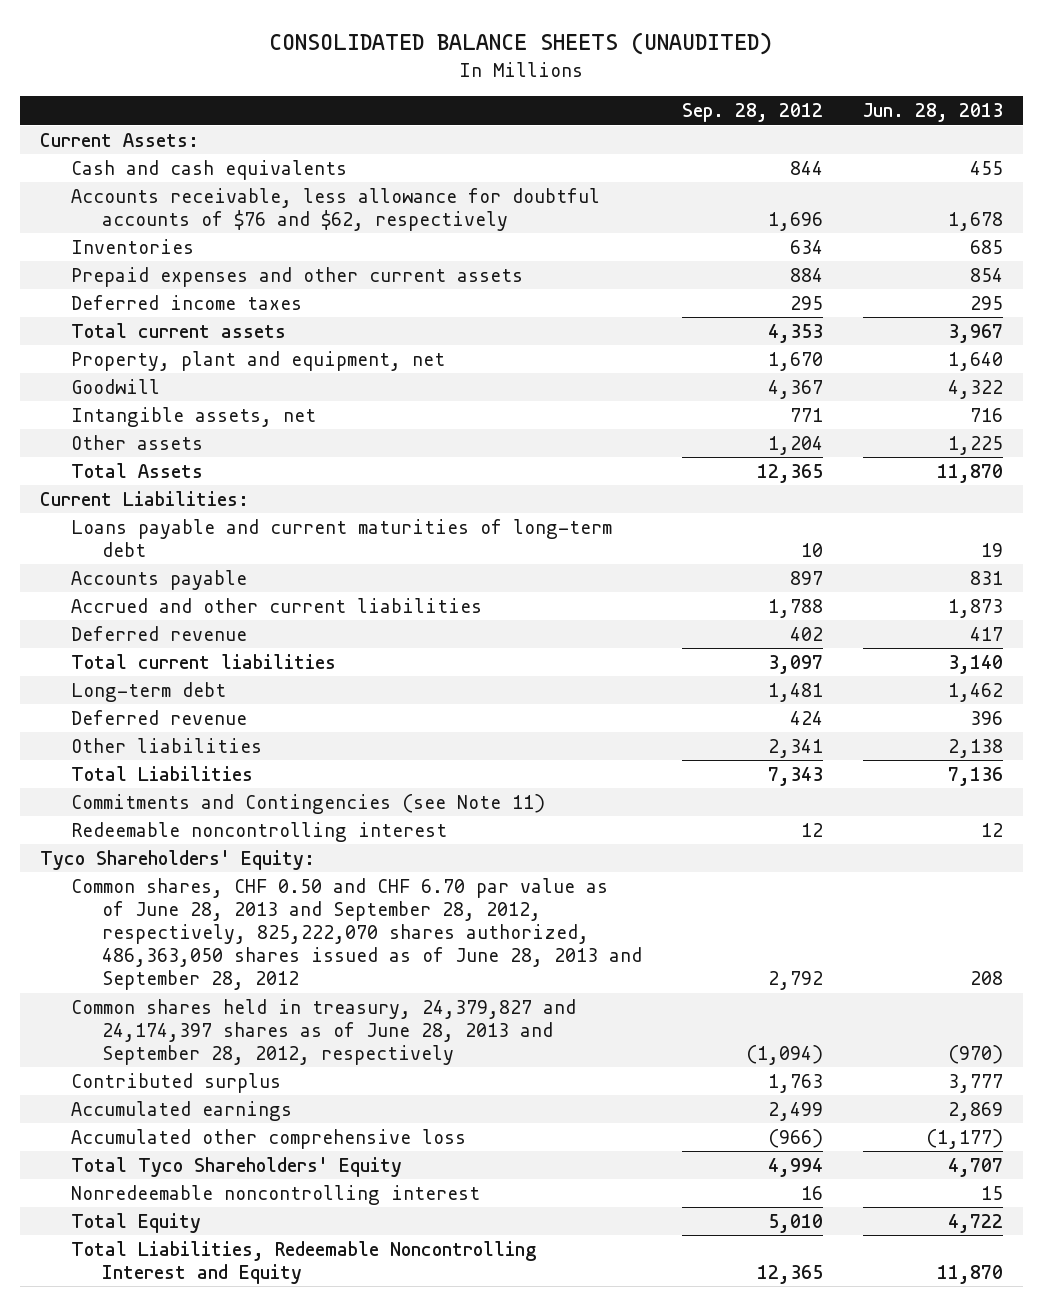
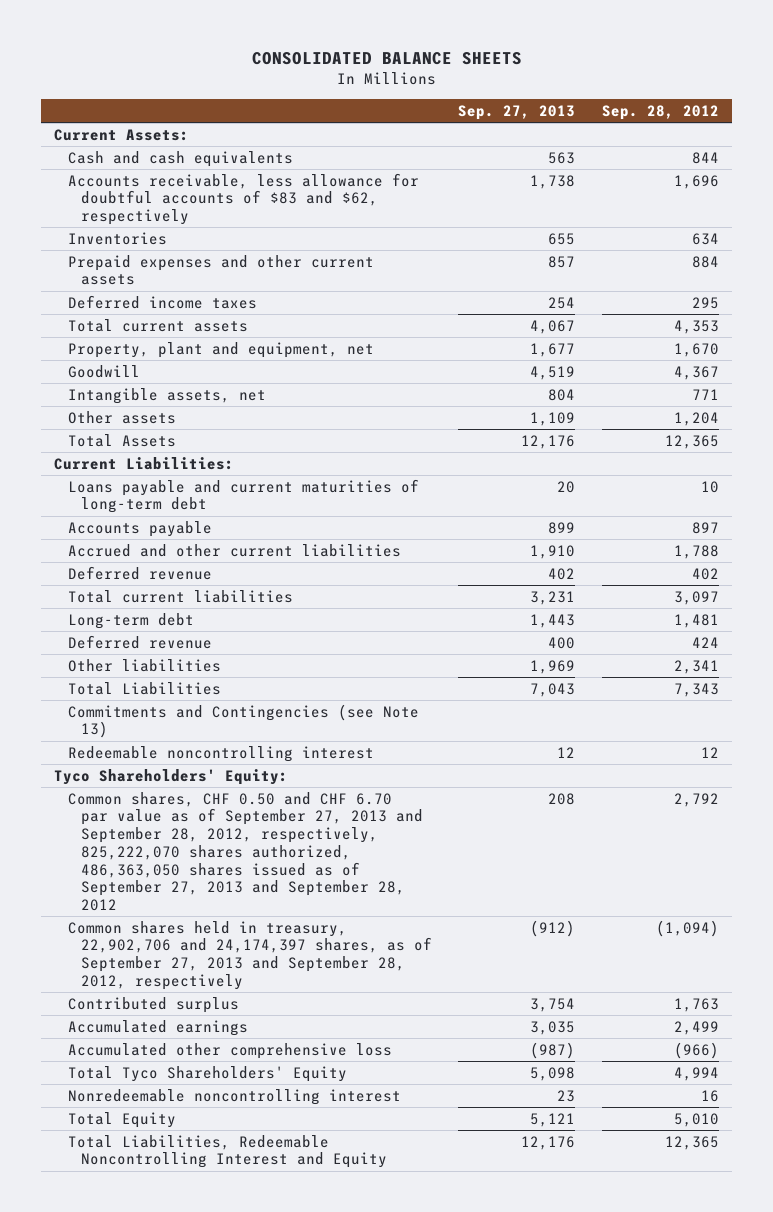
- CONSOLIDATED BALANCE SHEETS (UNAUDITED)
+ CONSOLIDATED BALANCE SHEETS
- | Sep. 28, 2012 | Jun. 28, 2013
+ | Sep. 27, 2013 | Sep. 28, 2012
- Accounts receivable, less allowance for doubtful accounts of $76 and $62, respectively | 1,696 | 1,678
+ Accounts receivable, less allowance for doubtful accounts of $83 and $62, respectively | 1,738 | 1,696
- Commitments and Contingencies (see Note 11)
+ Commitments and Contingencies (see Note 13)
- Common shares, CHF 0.50 and CHF 6.70 par value as of June 28, 2013 and September 28, 2012, respectively, 825,222,070 shares authorized, 486,363,050 shares issued as of June 28, 2013 and September 28, 2012 | 2,792 | 208
- Common shares held in treasury, 24,379,827 and 24,174,397 shares as of June 28, 2013 and September 28, 2012, respectively | (1,094) | (970)
+ Common shares, CHF 0.50 and CHF 6.70 par value as of September 27, 2013 and September 28, 2012, respectively, 825,222,070 shares authorized, 486,363,050 shares issued as of September 27, 2013 and September 28, 2012 | 208 | 2,792
+ Common shares held in treasury, 22,902,706 and 24,174,397 shares, as of September 27, 2013 and September 28, 2012, respectively | (912) | (1,094)

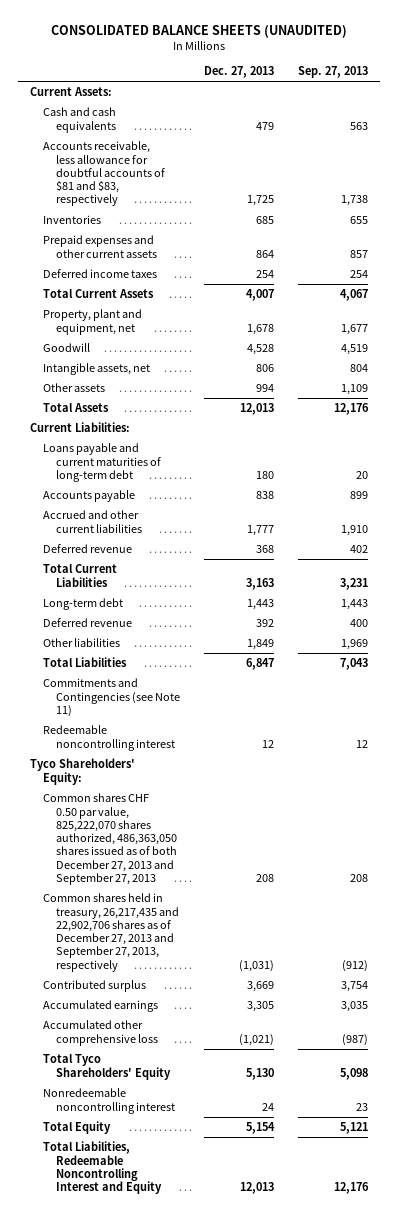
- CONSOLIDATED BALANCE SHEETS
+ CONSOLIDATED BALANCE SHEETS (UNAUDITED)
- | Sep. 27, 2013 | Sep. 28, 2012
+ | Dec. 27, 2013 | Sep. 27, 2013
- Accounts receivable, less allowance for doubtful accounts of $83 and $62, respectively | 1,738 | 1,696
+ Accounts receivable, less allowance for doubtful accounts of $81 and $83, respectively | 1,725 | 1,738
- Total current assets | 4,067 | 4,353
+ Total Current Assets | 4,007 | 4,067
- Total current liabilities | 3,231 | 3,097
+ Total Current Liabilities | 3,163 | 3,231
- Commitments and Contingencies (see Note 13)
+ Commitments and Contingencies (see Note 11)
- Common shares, CHF 0.50 and CHF 6.70 par value as of September 27, 2013 and September 28, 2012, respectively, 825,222,070 shares authorized, 486,363,050 shares issued as of September 27, 2013 and September 28, 2012 | 208 | 2,792
- Common shares held in treasury, 22,902,706 and 24,174,397 shares, as of September 27, 2013 and September 28, 2012, respectively | (912) | (1,094)
+ Common shares CHF 0.50 par value, 825,222,070 shares authorized, 486,363,050 shares issued as of both December 27, 2013 and September 27, 2013 | 208 | 208
+ Common shares held in treasury, 26,217,435 and 22,902,706 shares as of December 27, 2013 and September 27, 2013, respectively | (1,031) | (912)

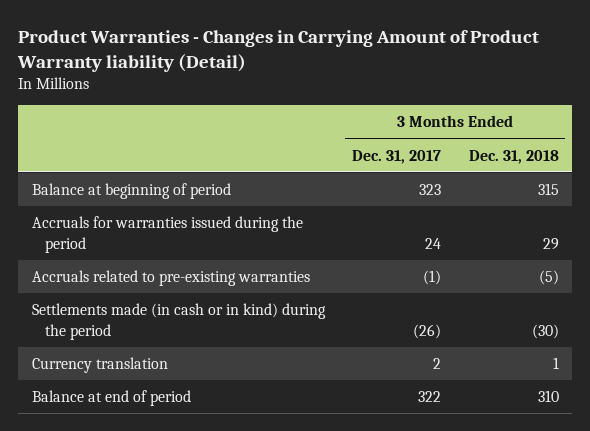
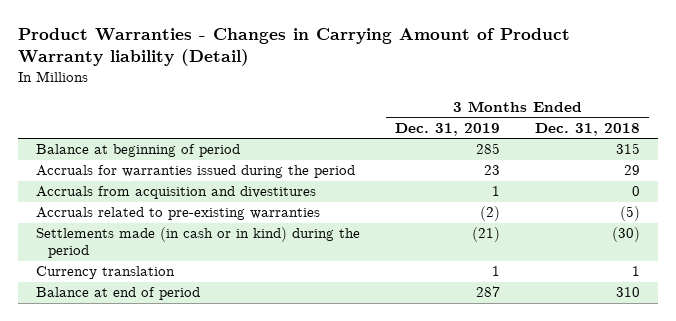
- | 3 Months Ended Dec. 31, 2017 | 3 Months Ended Dec. 31, 2018
+ | 3 Months Ended Dec. 31, 2019 | 3 Months Ended Dec. 31, 2018
+ Accruals from acquisition and divestitures | 1 | 0

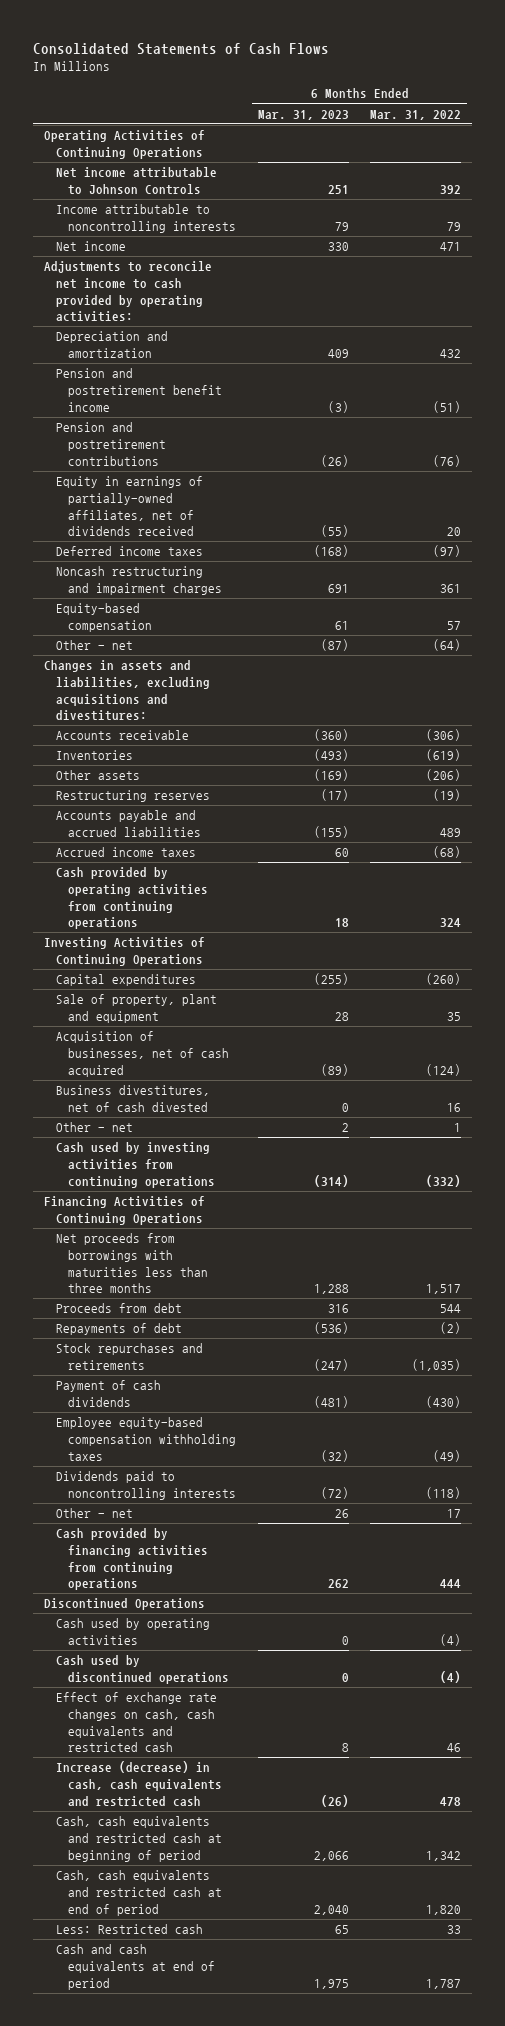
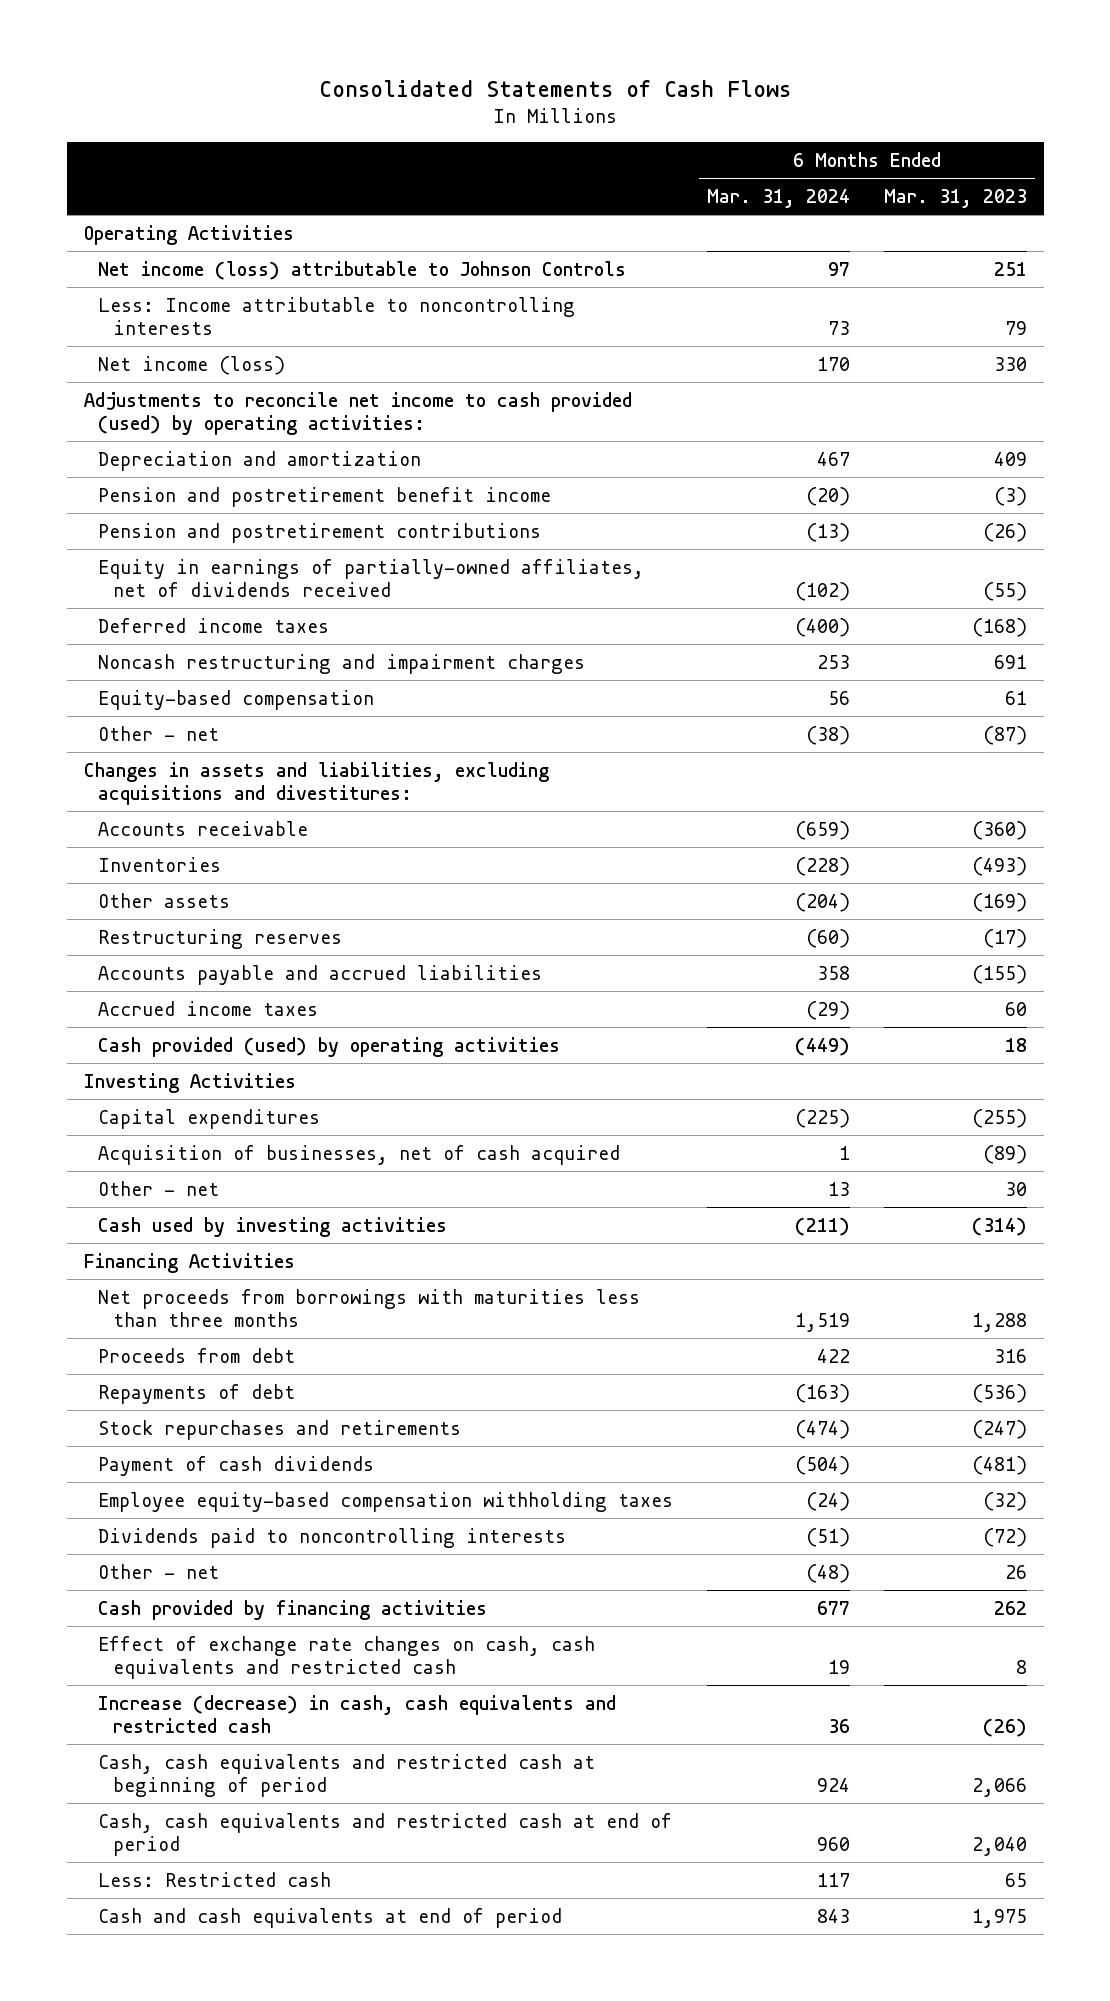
- | 6 Months Ended Mar. 31, 2023 | 6 Months Ended Mar. 31, 2022
+ | 6 Months Ended Mar. 31, 2024 | 6 Months Ended Mar. 31, 2023
- Operating Activities of Continuing Operations
- Net income attributable to Johnson Controls | 251 | 392
- Income attributable to noncontrolling interests | 79 | 79
- Net income | 330 | 471
- Adjustments to reconcile net income to cash provided by operating activities:
+ Operating Activities
+ Net income (loss) attributable to Johnson Controls | 97 | 251
+ Less: Income attributable to noncontrolling interests | 73 | 79
+ Net income (loss) | 170 | 330
+ Adjustments to reconcile net income to cash provided (used) by operating activities:
- Cash provided by operating activities from continuing operations | 18 | 324
- Investing Activities of Continuing Operations
+ Cash provided (used) by operating activities | (449) | 18
+ Investing Activities
- Sale of property, plant and equipment | 28 | 35
- Business divestitures, net of cash divested | 0 | 16
- Other - net | 2 | 1
- Cash used by investing activities from continuing operations | (314) | (332)
- Financing Activities of Continuing Operations
+ Other - net | 13 | 30
+ Cash used by investing activities | (211) | (314)
+ Financing Activities
- Cash provided by financing activities from continuing operations | 262 | 444
- Discontinued Operations
- Cash used by operating activities | 0 | (4)
- Cash used by discontinued operations | 0 | (4)
+ Cash provided by financing activities | 677 | 262

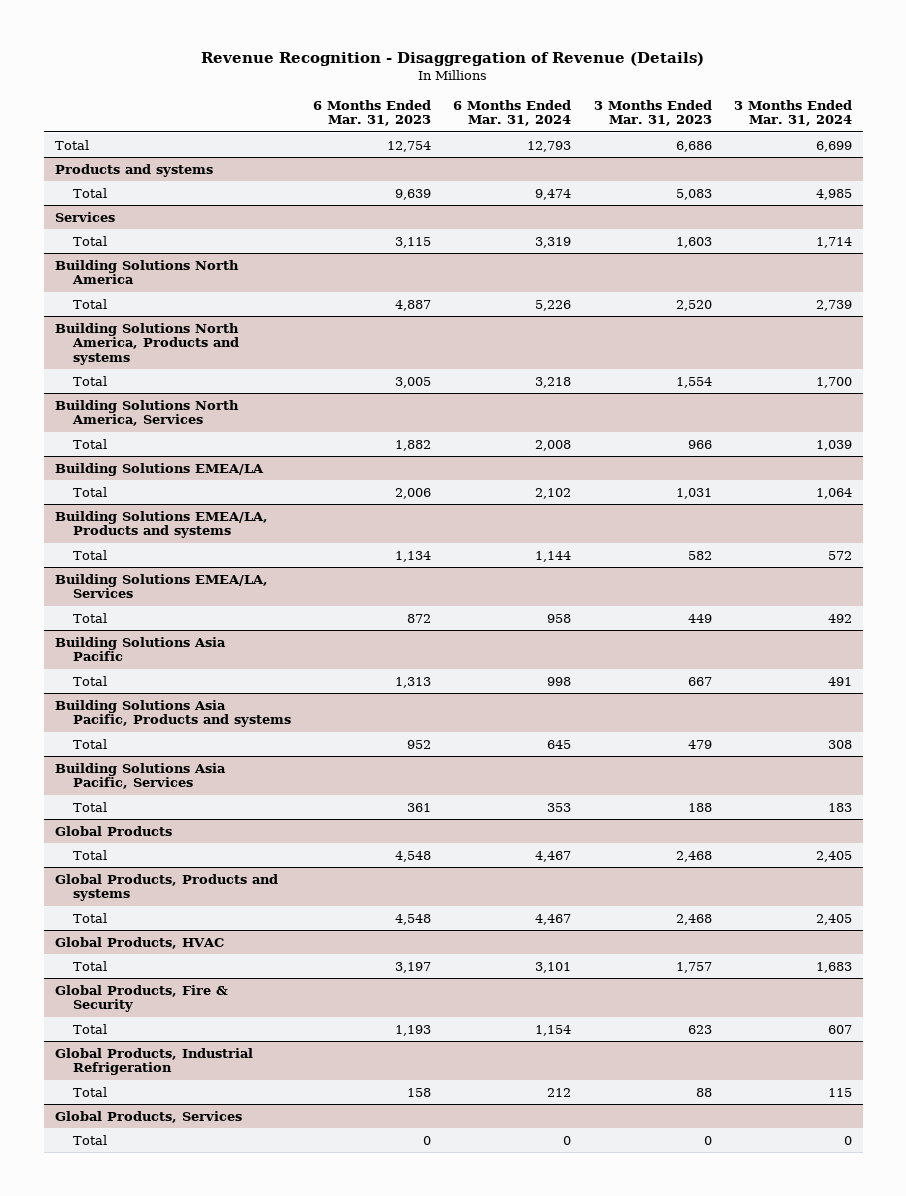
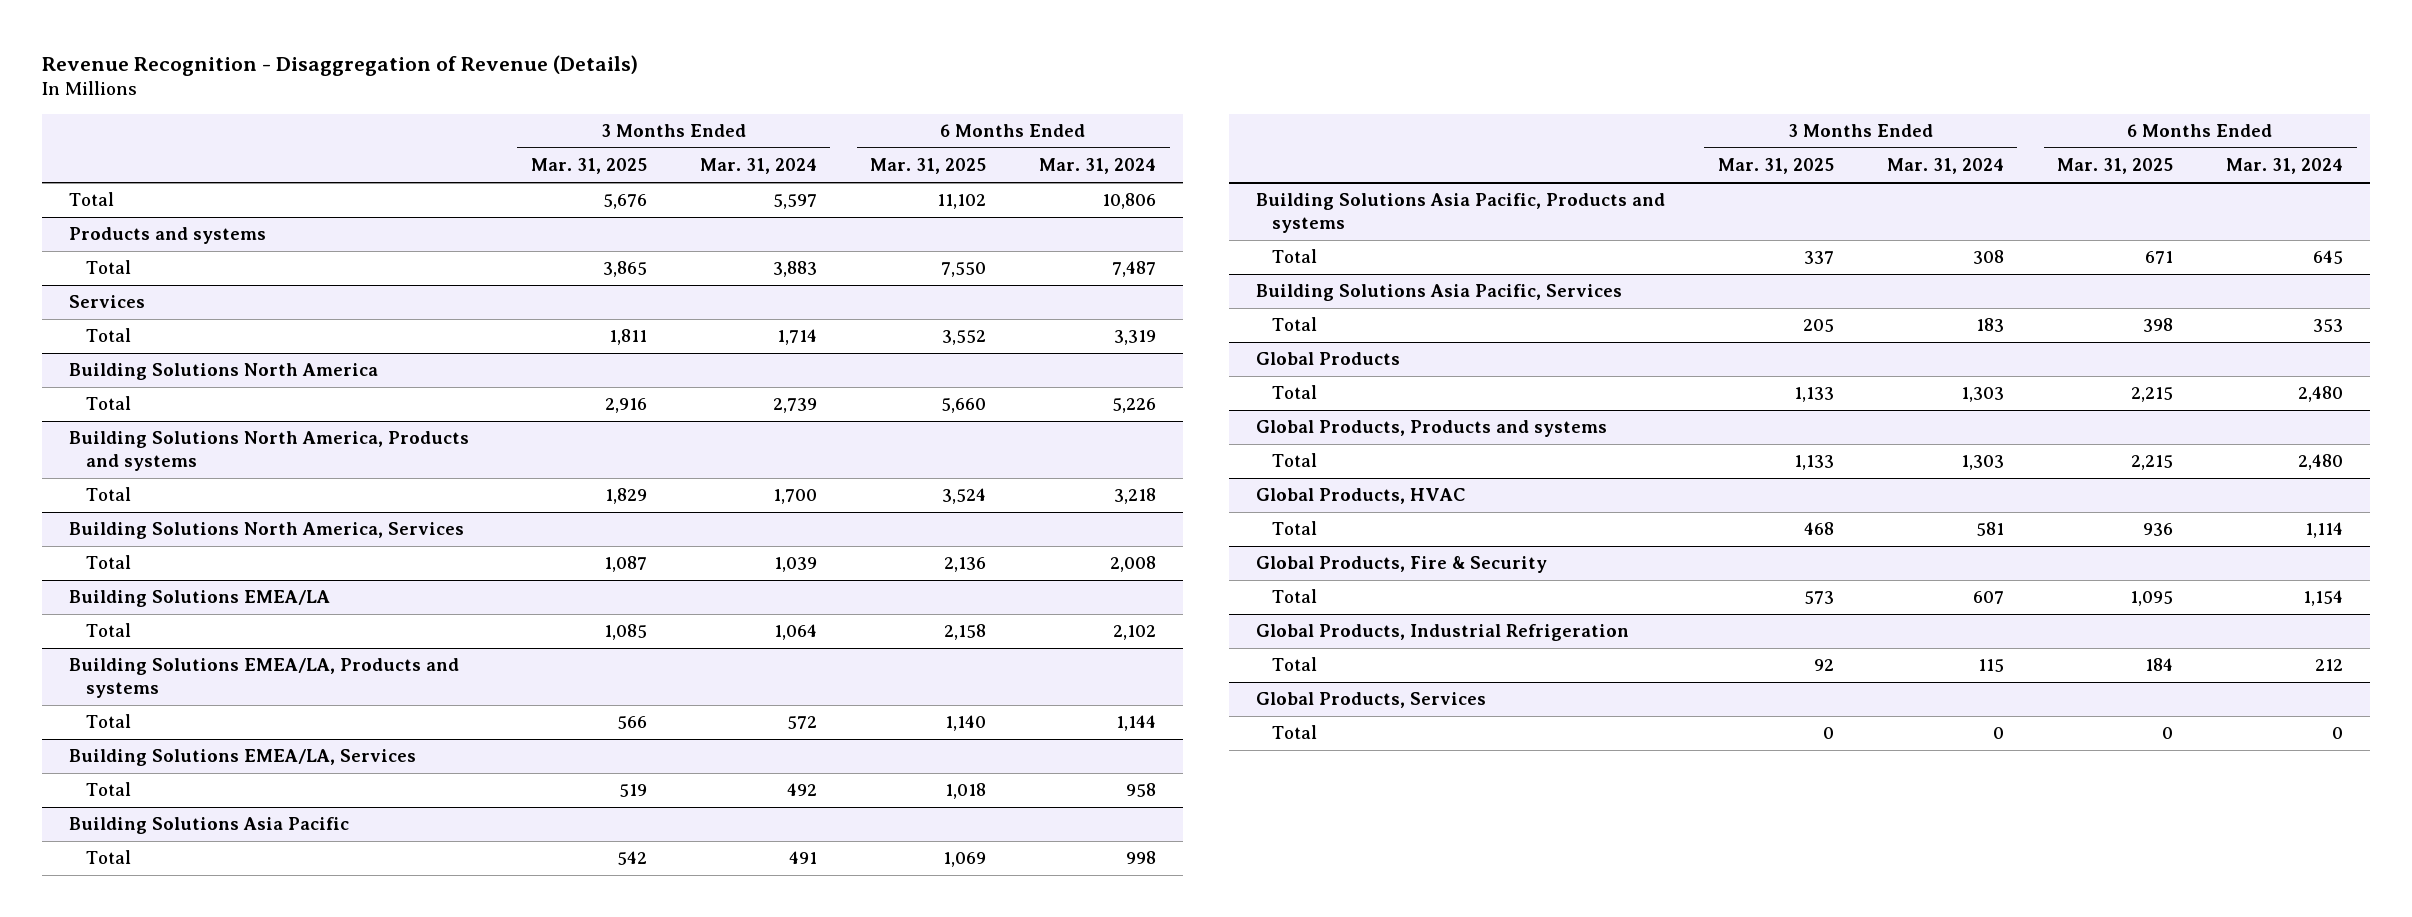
- | 6 Months Ended Mar. 31, 2023 | 6 Months Ended Mar. 31, 2024 | 3 Months Ended Mar. 31, 2023 | 3 Months Ended Mar. 31, 2024
+ | 3 Months Ended Mar. 31, 2025 | 3 Months Ended Mar. 31, 2024 | 6 Months Ended Mar. 31, 2025 | 6 Months Ended Mar. 31, 2024
- Total | 12,754 | 12,793 | 6,686 | 6,699
+ Total | 5,676 | 5,597 | 11,102 | 10,806
@ Products and systems
- Total | 9,639 | 9,474 | 5,083 | 4,985
+ Total | 3,865 | 3,883 | 7,550 | 7,487
@ Global Products
- Total | 4,548 | 4,467 | 2,468 | 2,405
+ Total | 1,133 | 1,303 | 2,215 | 2,480
@ Global Products, Products and systems
- Total | 4,548 | 4,467 | 2,468 | 2,405
+ Total | 1,133 | 1,303 | 2,215 | 2,480
@ Global Products, HVAC
- Total | 3,197 | 3,101 | 1,757 | 1,683
+ Total | 468 | 581 | 936 | 1,114

